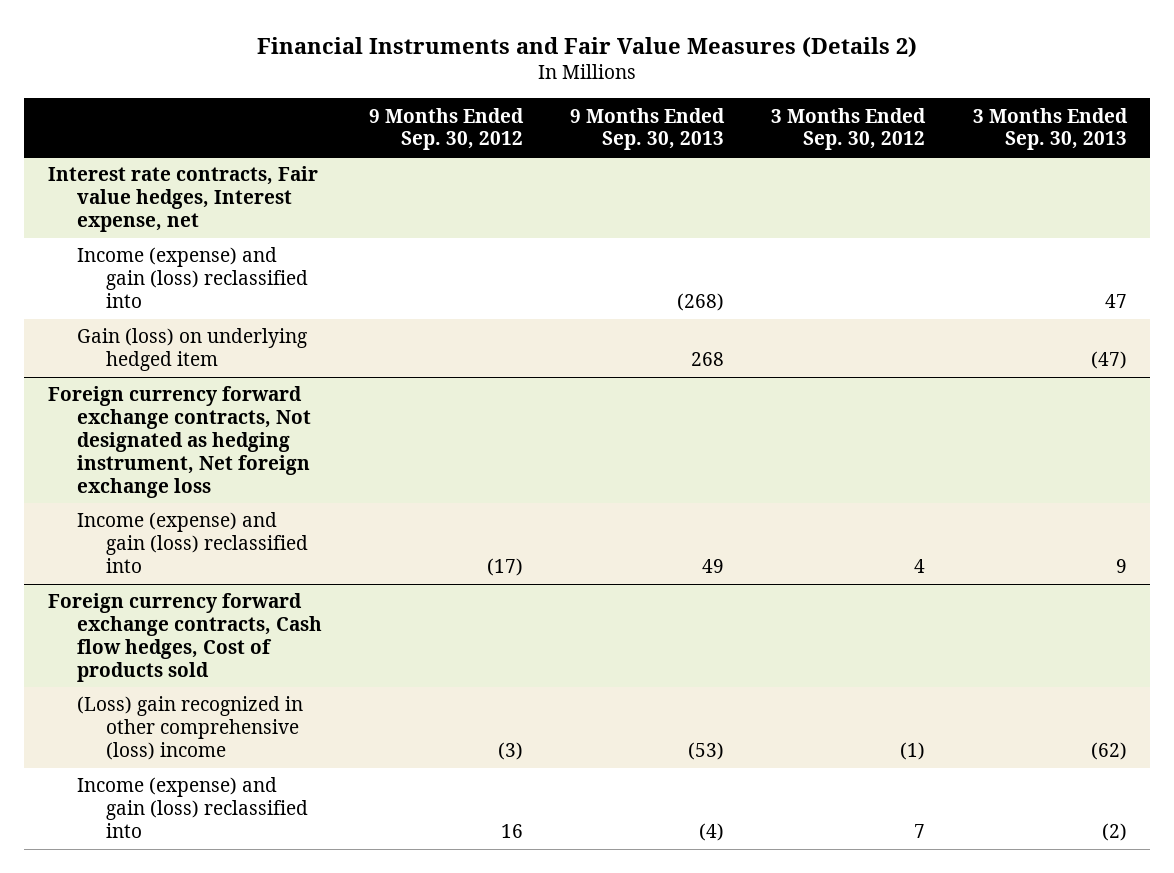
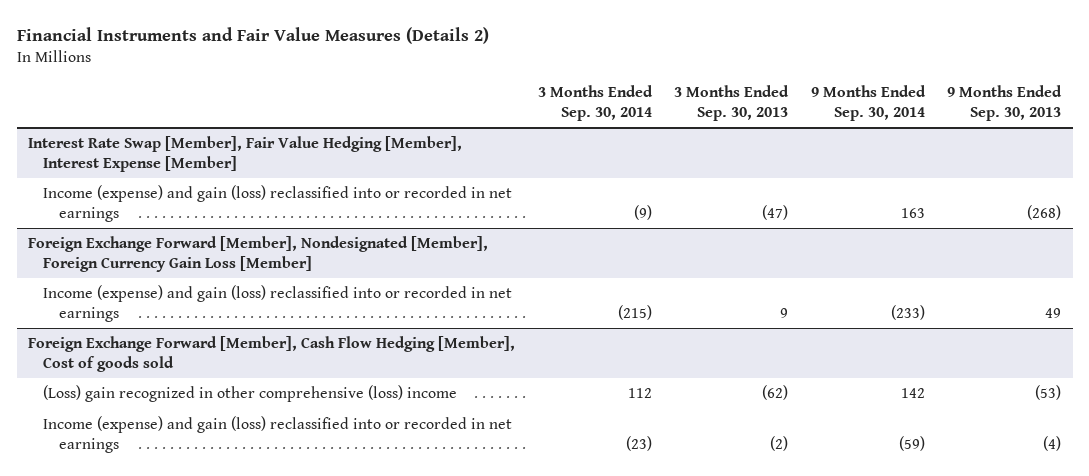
- | 9 Months Ended Sep. 30, 2012 | 9 Months Ended Sep. 30, 2013 | 3 Months Ended Sep. 30, 2012 | 3 Months Ended Sep. 30, 2013
+ | 3 Months Ended Sep. 30, 2014 | 3 Months Ended Sep. 30, 2013 | 9 Months Ended Sep. 30, 2014 | 9 Months Ended Sep. 30, 2013
- Interest rate contracts, Fair value hedges, Interest expense, net
- Income (expense) and gain (loss) reclassified into | | (268) | | 47
- Gain (loss) on underlying hedged item | | 268 | | (47)
- Foreign currency forward exchange contracts, Not designated as hedging instrument, Net foreign exchange loss
- Income (expense) and gain (loss) reclassified into | (17) | 49 | 4 | 9
- Foreign currency forward exchange contracts, Cash flow hedges, Cost of products sold
+ Interest Rate Swap [Member], Fair Value Hedging [Member], Interest Expense [Member]
+ Income (expense) and gain (loss) reclassified into or recorded in net earnings | (9) | (47) | 163 | (268)
+ Foreign Exchange Forward [Member], Nondesignated [Member], Foreign Currency Gain Loss [Member]
+ Income (expense) and gain (loss) reclassified into or recorded in net earnings | (215) | 9 | (233) | 49
+ Foreign Exchange Forward [Member], Cash Flow Hedging [Member], Cost of goods sold
- Income (expense) and gain (loss) reclassified into | 16 | (4) | 7 | (2)
+ Income (expense) and gain (loss) reclassified into or recorded in net earnings | (23) | (2) | (59) | (4)

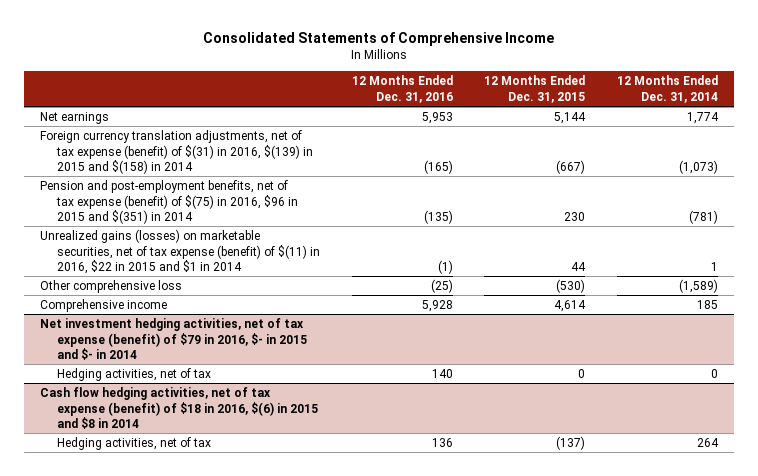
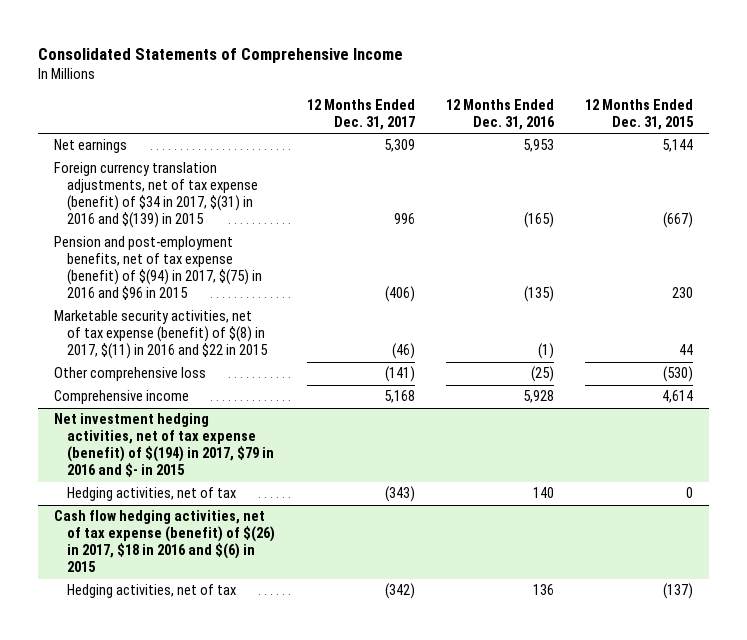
- | 12 Months Ended Dec. 31, 2016 | 12 Months Ended Dec. 31, 2015 | 12 Months Ended Dec. 31, 2014
+ | 12 Months Ended Dec. 31, 2017 | 12 Months Ended Dec. 31, 2016 | 12 Months Ended Dec. 31, 2015
- Foreign currency translation adjustments, net of tax expense (benefit) of $(31) in 2016, $(139) in 2015 and $(158) in 2014 | (165) | (667) | (1,073)
- Pension and post-employment benefits, net of tax expense (benefit) of $(75) in 2016, $96 in 2015 and $(351) in 2014 | (135) | 230 | (781)
- Unrealized gains (losses) on marketable securities, net of tax expense (benefit) of $(11) in 2016, $22 in 2015 and $1 in 2014 | (1) | 44 | 1
+ Foreign currency translation adjustments, net of tax expense (benefit) of $34 in 2017, $(31) in 2016 and $(139) in 2015 | 996 | (165) | (667)
+ Pension and post-employment benefits, net of tax expense (benefit) of $(94) in 2017, $(75) in 2016 and $96 in 2015 | (406) | (135) | 230
+ Marketable security activities, net of tax expense (benefit) of $(8) in 2017, $(11) in 2016 and $22 in 2015 | (46) | (1) | 44
- Net investment hedging activities, net of tax expense (benefit) of $79 in 2016, $- in 2015 and $- in 2014
+ Net investment hedging activities, net of tax expense (benefit) of $(194) in 2017, $79 in 2016 and $- in 2015
- Cash flow hedging activities, net of tax expense (benefit) of $18 in 2016, $(6) in 2015 and $8 in 2014
+ Cash flow hedging activities, net of tax expense (benefit) of $(26) in 2017, $18 in 2016 and $(6) in 2015

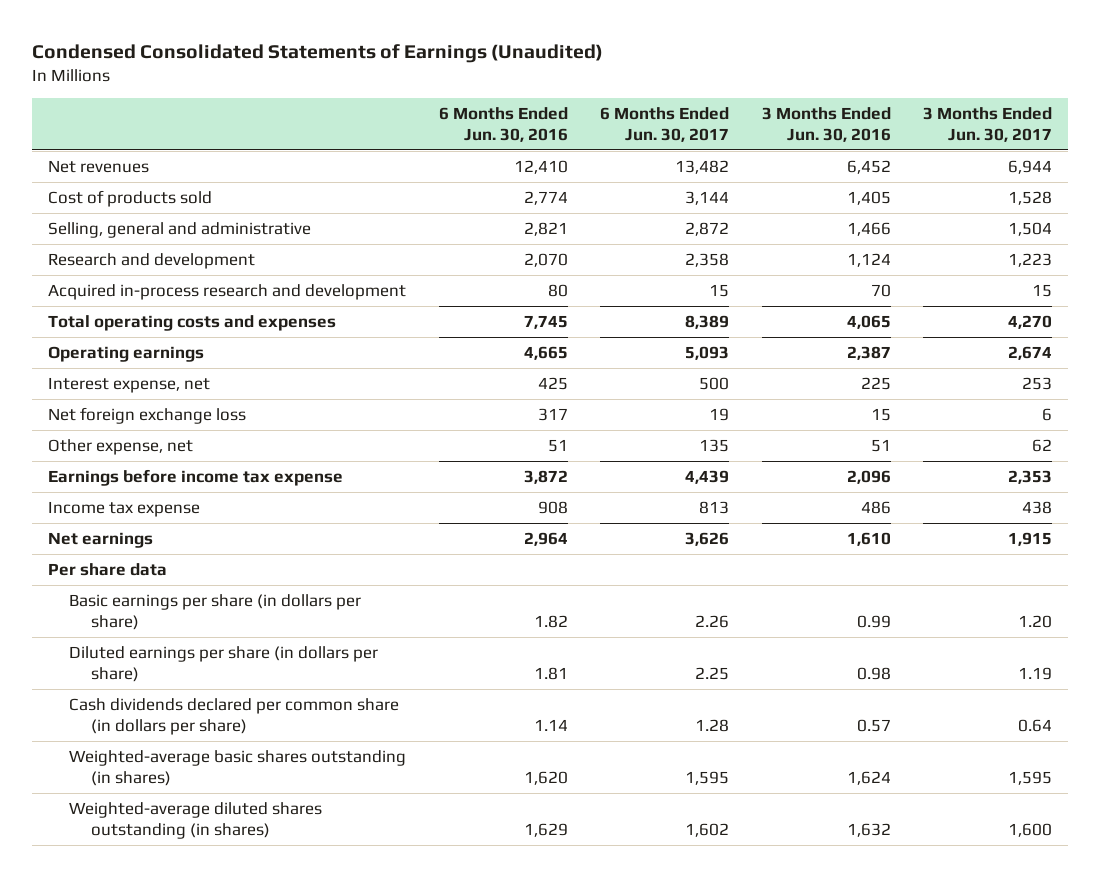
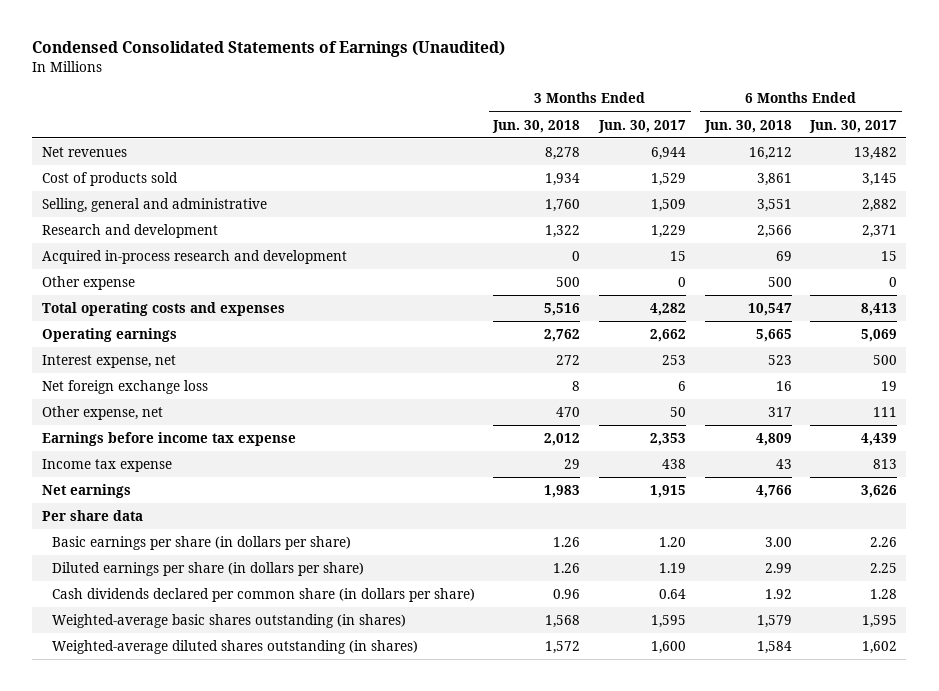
- | 6 Months Ended Jun. 30, 2016 | 6 Months Ended Jun. 30, 2017 | 3 Months Ended Jun. 30, 2016 | 3 Months Ended Jun. 30, 2017
+ | 3 Months Ended Jun. 30, 2018 | 3 Months Ended Jun. 30, 2017 | 6 Months Ended Jun. 30, 2018 | 6 Months Ended Jun. 30, 2017
- Cost of products sold | 2,774 | 3,144 | 1,405 | 1,528
- Selling, general and administrative | 2,821 | 2,872 | 1,466 | 1,504
- Research and development | 2,070 | 2,358 | 1,124 | 1,223
+ Cost of products sold | 1,934 | 1,529 | 3,861 | 3,145
+ Selling, general and administrative | 1,760 | 1,509 | 3,551 | 2,882
+ Research and development | 1,322 | 1,229 | 2,566 | 2,371
- Total operating costs and expenses | 7,745 | 8,389 | 4,065 | 4,270
- Operating earnings | 4,665 | 5,093 | 2,387 | 2,674
+ Other expense | 500 | 0 | 500 | 0
+ Total operating costs and expenses | 5,516 | 4,282 | 10,547 | 8,413
+ Operating earnings | 2,762 | 2,662 | 5,665 | 5,069
- Other expense, net | 51 | 135 | 51 | 62
+ Other expense, net | 470 | 50 | 317 | 111

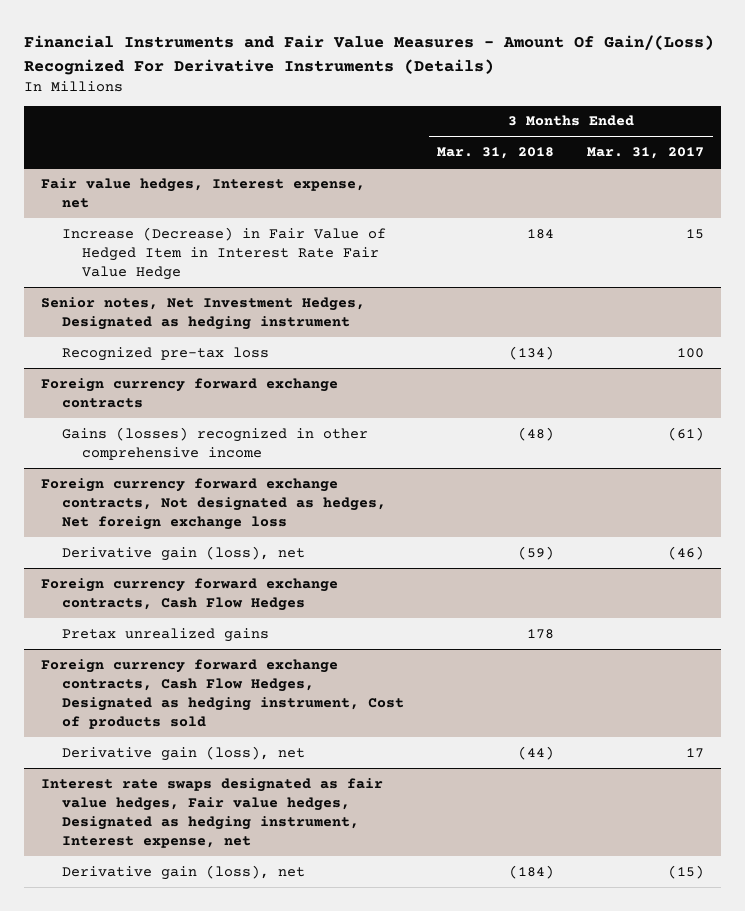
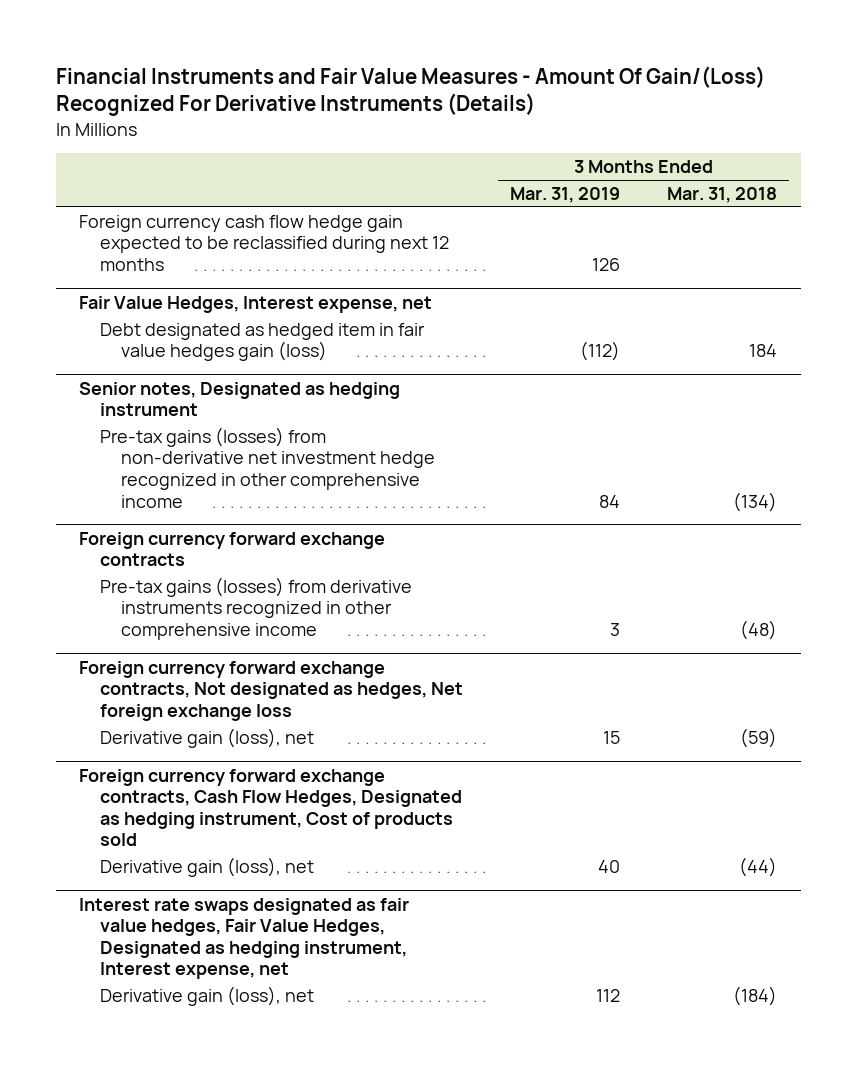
- | 3 Months Ended Mar. 31, 2018 | 3 Months Ended Mar. 31, 2017
+ | 3 Months Ended Mar. 31, 2019 | 3 Months Ended Mar. 31, 2018
- Fair value hedges, Interest expense, net
- Increase (Decrease) in Fair Value of Hedged Item in Interest Rate Fair Value Hedge | 184 | 15
- Senior notes, Net Investment Hedges, Designated as hedging instrument
- Recognized pre-tax loss | (134) | 100
+ Foreign currency cash flow hedge gain expected to be reclassified during next 12 months | 126 |
+ Fair Value Hedges, Interest expense, net
+ Debt designated as hedged item in fair value hedges gain (loss) | (112) | 184
+ Senior notes, Designated as hedging instrument
+ Pre-tax gains (losses) from non-derivative net investment hedge recognized in other comprehensive income | 84 | (134)
@ Foreign currency forward exchange contracts
- Gains (losses) recognized in other comprehensive income | (48) | (61)
+ Pre-tax gains (losses) from derivative instruments recognized in other comprehensive income | 3 | (48)
- Foreign currency forward exchange contracts, Cash Flow Hedges
- Pretax unrealized gains | 178 |
- Interest rate swaps designated as fair value hedges, Fair value hedges, Designated as hedging instrument, Interest expense, net
+ Interest rate swaps designated as fair value hedges, Fair Value Hedges, Designated as hedging instrument, Interest expense, net

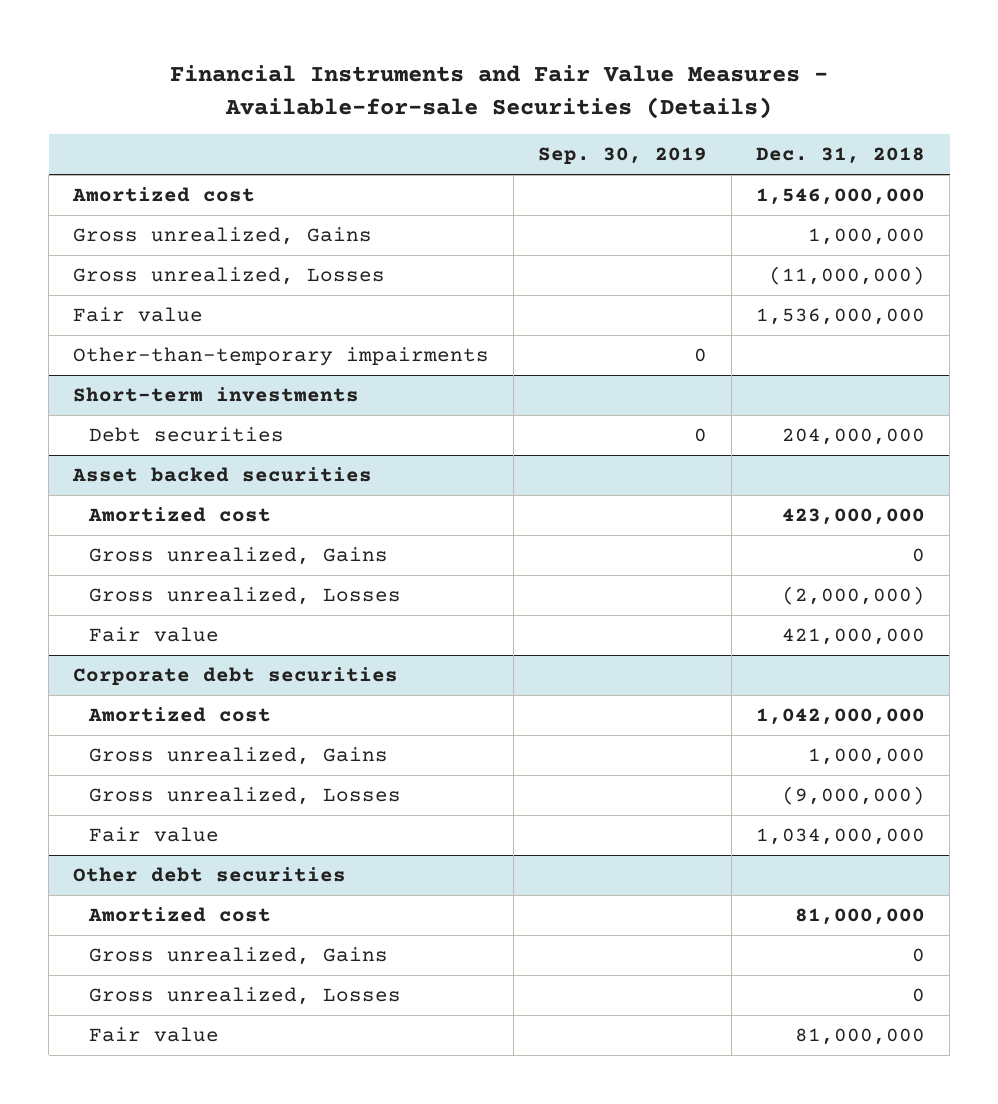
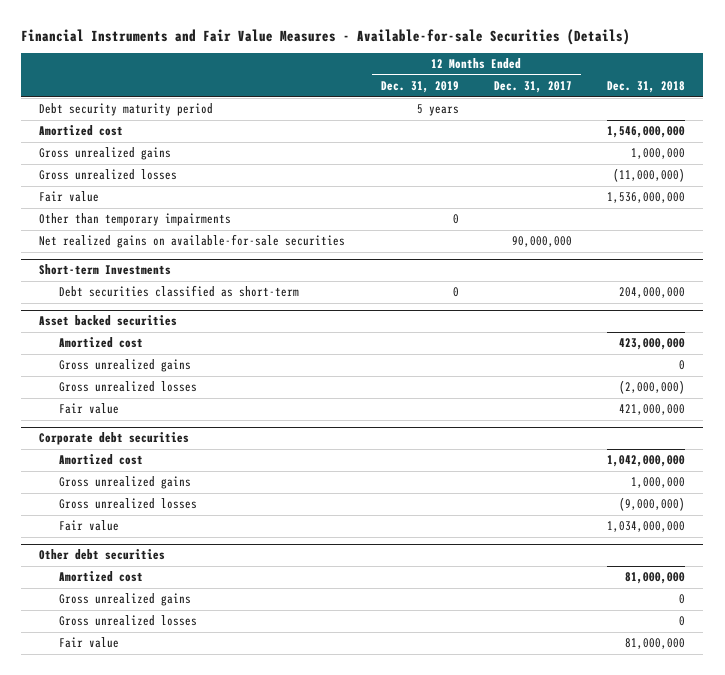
- | Sep. 30, 2019 | Dec. 31, 2018
+ | 12 Months Ended Dec. 31, 2019 | 12 Months Ended Dec. 31, 2017 | Dec. 31, 2018
+ Debt security maturity period | 5 years | |
- Gross unrealized, Gains | | 1,000,000
- Gross unrealized, Losses | | (11,000,000)
+ Gross unrealized gains | | | 1,000,000
+ Gross unrealized losses | | | (11,000,000)
- Other-than-temporary impairments | 0 |
- Short-term investments
- Debt securities | 0 | 204,000,000
+ Other than temporary impairments | 0 | |
+ Net realized gains on available-for-sale securities | | 90,000,000 |
+ Short-term Investments
+ Debt securities classified as short-term | 0 | | 204,000,000
@ Asset backed securities
- Gross unrealized, Gains | | 0
- Gross unrealized, Losses | | (2,000,000)
+ Gross unrealized gains | | | 0
+ Gross unrealized losses | | | (2,000,000)
@ Corporate debt securities
- Gross unrealized, Gains | | 1,000,000
- Gross unrealized, Losses | | (9,000,000)
+ Gross unrealized gains | | | 1,000,000
+ Gross unrealized losses | | | (9,000,000)
@ Other debt securities
- Gross unrealized, Gains | | 0
- Gross unrealized, Losses | | 0
+ Gross unrealized gains | | | 0
+ Gross unrealized losses | | | 0

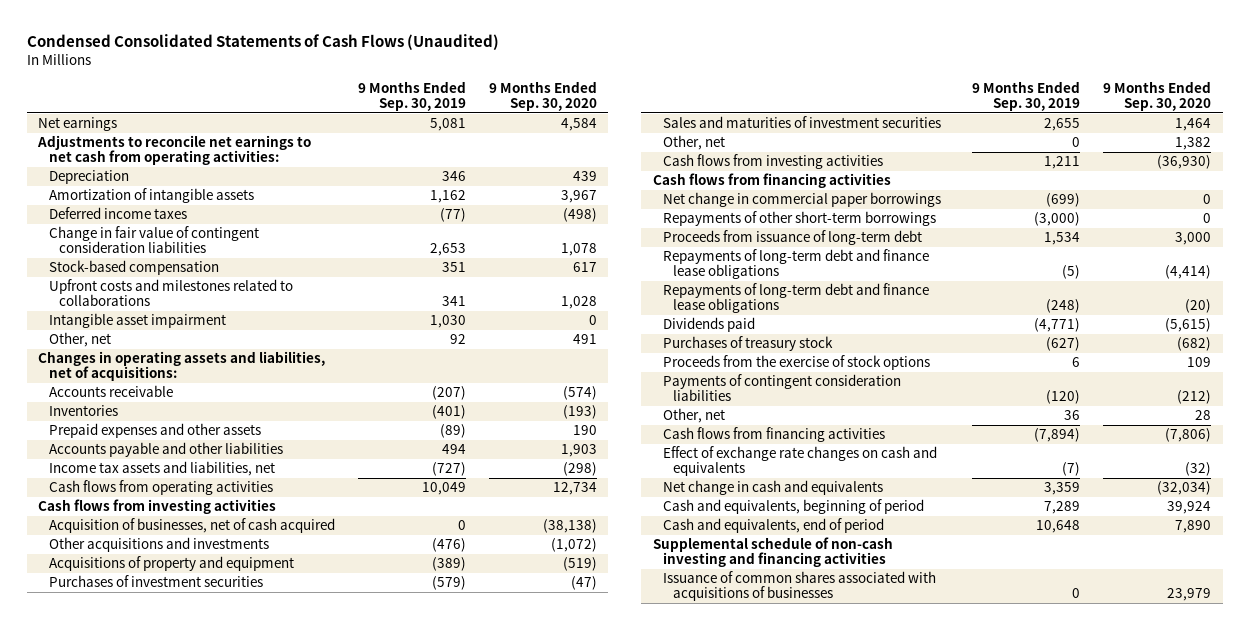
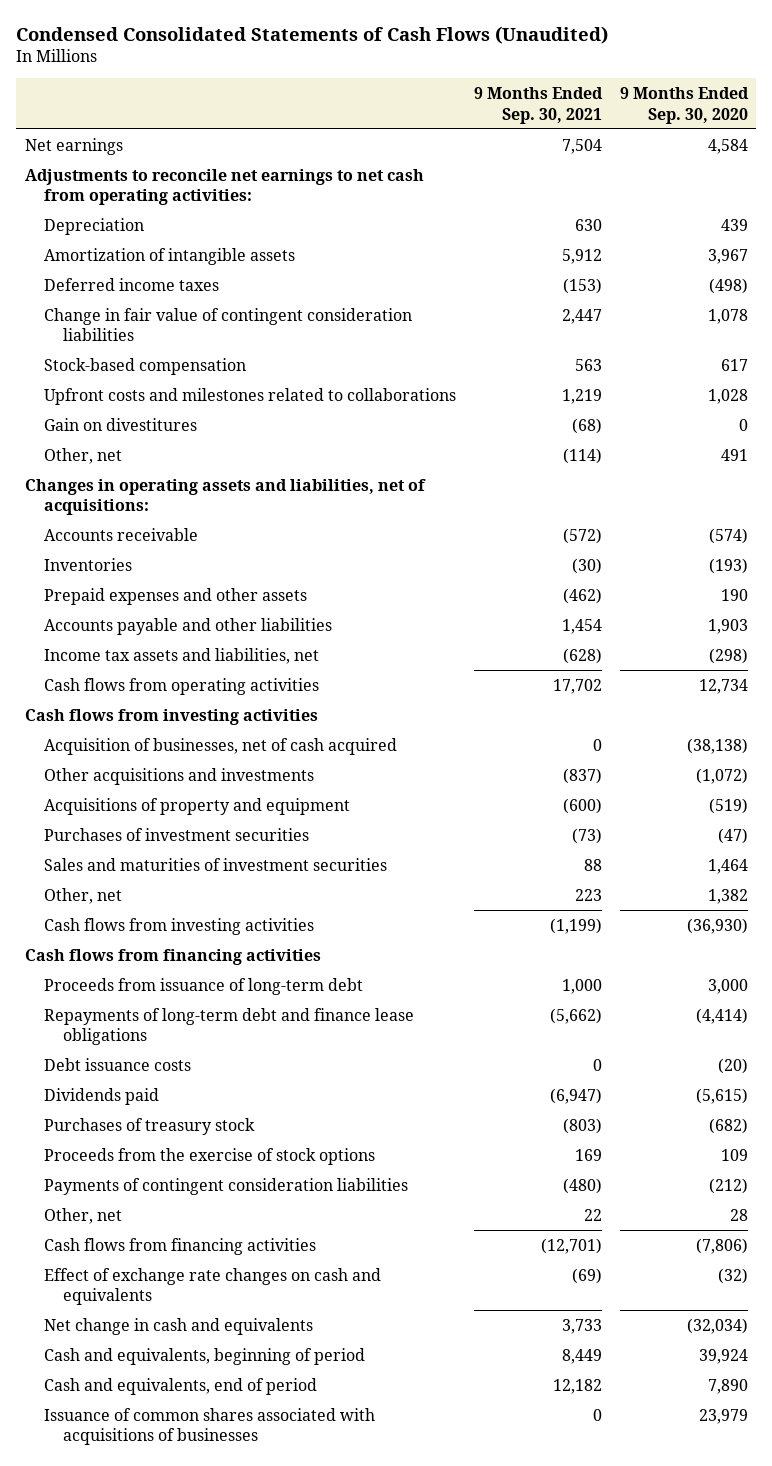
- | 9 Months Ended Sep. 30, 2019 | 9 Months Ended Sep. 30, 2020
+ | 9 Months Ended Sep. 30, 2021 | 9 Months Ended Sep. 30, 2020
- Intangible asset impairment | 1,030 | 0
+ Gain on divestitures | (68) | 0
- Net change in commercial paper borrowings | (699) | 0
- Repayments of other short-term borrowings | (3,000) | 0
- Repayments of long-term debt and finance lease obligations | (248) | (20)
+ Debt issuance costs | 0 | (20)
- Supplemental schedule of non-cash investing and financing activities

